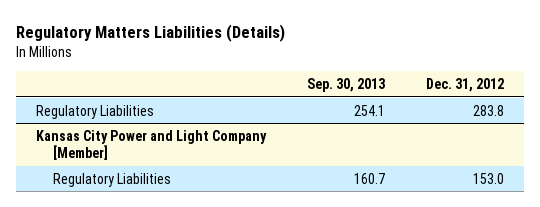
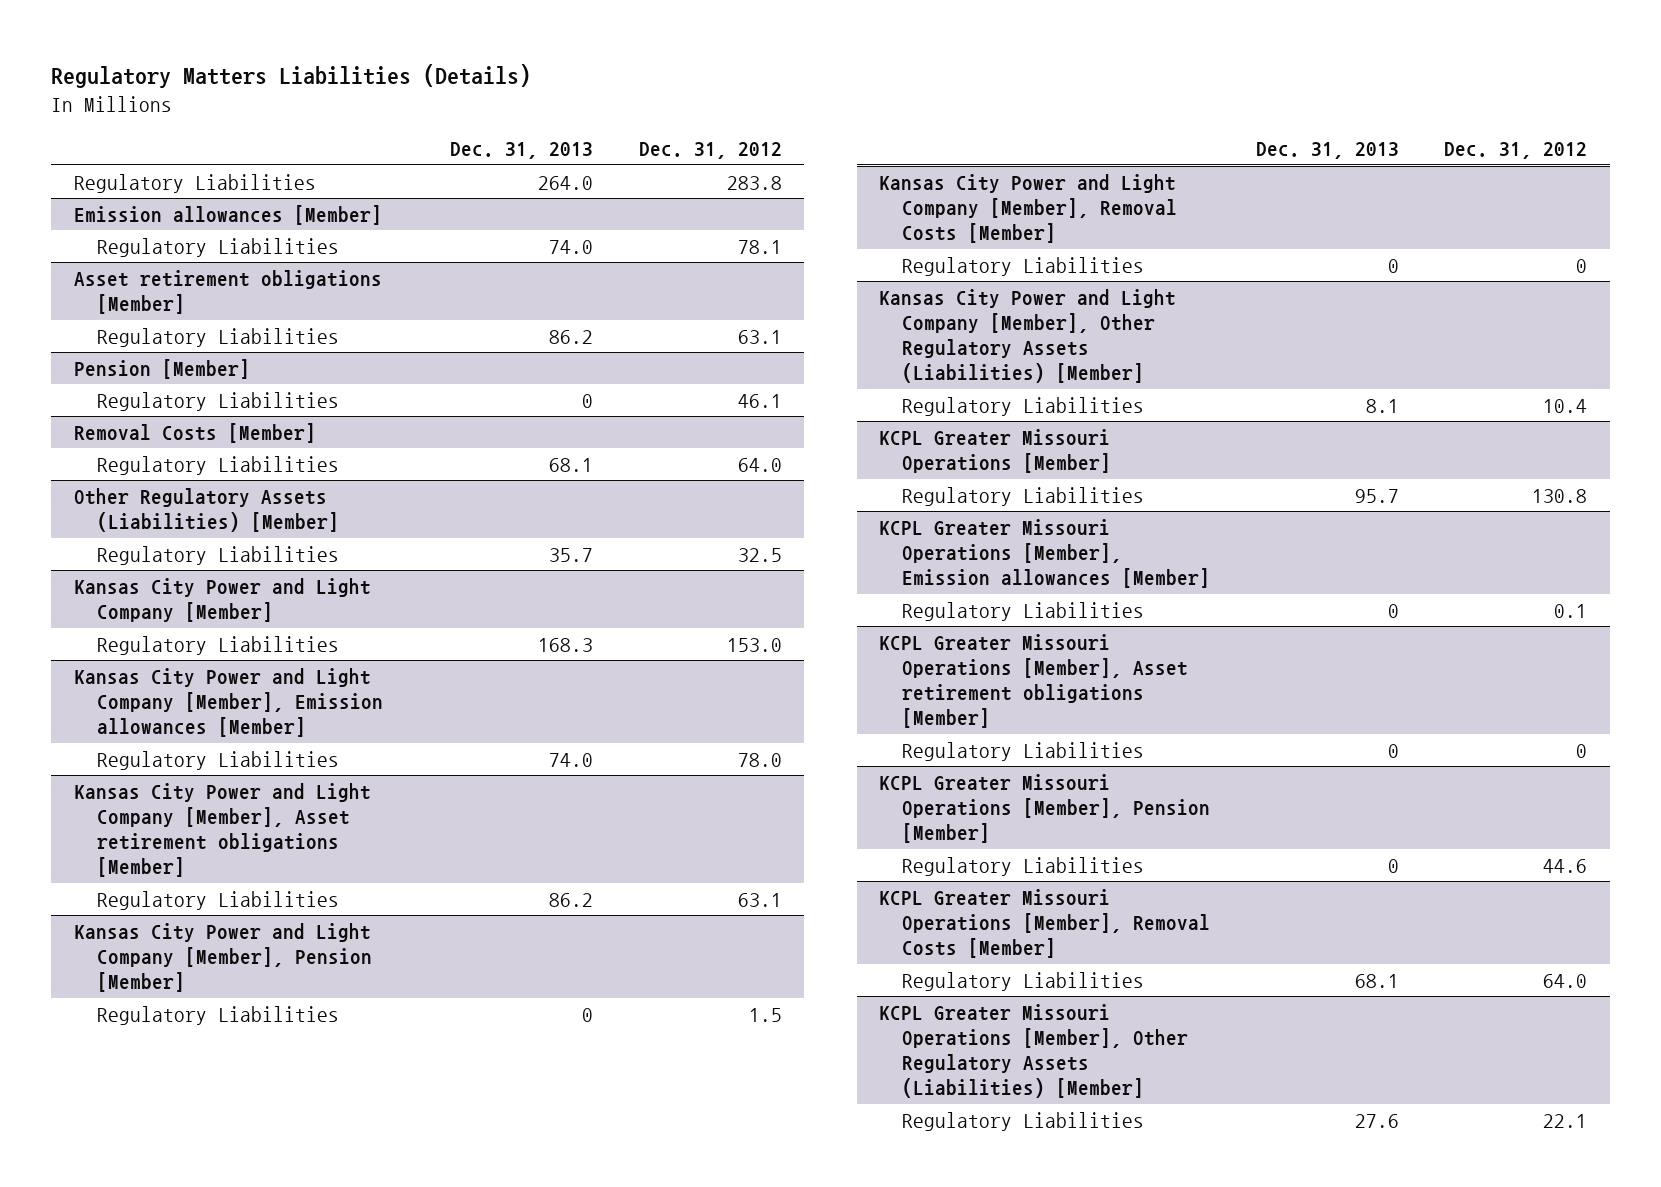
- | Sep. 30, 2013 | Dec. 31, 2012
+ | Dec. 31, 2013 | Dec. 31, 2012
+ Emission allowances [Member]
+ Regulatory Liabilities | 74.0 | 78.1
+ Asset retirement obligations [Member]
+ Regulatory Liabilities | 86.2 | 63.1
+ Pension [Member]
+ Regulatory Liabilities | 0 | 46.1
+ Removal Costs [Member]
+ Regulatory Liabilities | 68.1 | 64.0
+ Other Regulatory Assets (Liabilities) [Member]
+ Regulatory Liabilities | 35.7 | 32.5
+ Kansas City Power and Light Company [Member], Emission allowances [Member]
+ Regulatory Liabilities | 74.0 | 78.0
+ Kansas City Power and Light Company [Member], Asset retirement obligations [Member]
+ Regulatory Liabilities | 86.2 | 63.1
+ Kansas City Power and Light Company [Member], Pension [Member]
+ Regulatory Liabilities | 0 | 1.5
+ Kansas City Power and Light Company [Member], Removal Costs [Member]
+ Regulatory Liabilities | 0 | 0
+ Kansas City Power and Light Company [Member], Other Regulatory Assets (Liabilities) [Member]
+ Regulatory Liabilities | 8.1 | 10.4
+ KCPL Greater Missouri Operations [Member]
+ Regulatory Liabilities | 95.7 | 130.8
+ KCPL Greater Missouri Operations [Member], Emission allowances [Member]
+ Regulatory Liabilities | 0 | 0.1
+ KCPL Greater Missouri Operations [Member], Asset retirement obligations [Member]
+ Regulatory Liabilities | 0 | 0
+ KCPL Greater Missouri Operations [Member], Pension [Member]
+ Regulatory Liabilities | 0 | 44.6
+ KCPL Greater Missouri Operations [Member], Removal Costs [Member]
+ Regulatory Liabilities | 68.1 | 64.0
+ KCPL Greater Missouri Operations [Member], Other Regulatory Assets (Liabilities) [Member]
+ Regulatory Liabilities | 27.6 | 22.1

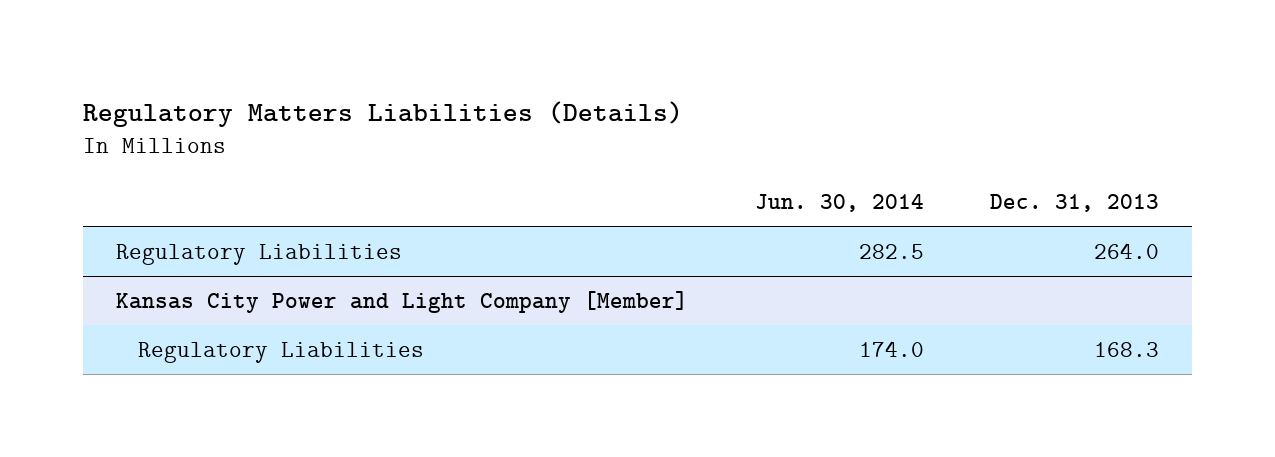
- | Dec. 31, 2013 | Dec. 31, 2012
+ | Jun. 30, 2014 | Dec. 31, 2013
- Emission allowances [Member]
- Regulatory Liabilities | 74.0 | 78.1
- Asset retirement obligations [Member]
- Regulatory Liabilities | 86.2 | 63.1
- Pension [Member]
- Regulatory Liabilities | 0 | 46.1
- Removal Costs [Member]
- Regulatory Liabilities | 68.1 | 64.0
- Other Regulatory Assets (Liabilities) [Member]
- Regulatory Liabilities | 35.7 | 32.5
- Kansas City Power and Light Company [Member], Emission allowances [Member]
- Regulatory Liabilities | 74.0 | 78.0
- Kansas City Power and Light Company [Member], Asset retirement obligations [Member]
- Regulatory Liabilities | 86.2 | 63.1
- Kansas City Power and Light Company [Member], Pension [Member]
- Regulatory Liabilities | 0 | 1.5
- Kansas City Power and Light Company [Member], Removal Costs [Member]
- Regulatory Liabilities | 0 | 0
- Kansas City Power and Light Company [Member], Other Regulatory Assets (Liabilities) [Member]
- Regulatory Liabilities | 8.1 | 10.4
- KCPL Greater Missouri Operations [Member]
- Regulatory Liabilities | 95.7 | 130.8
- KCPL Greater Missouri Operations [Member], Emission allowances [Member]
- Regulatory Liabilities | 0 | 0.1
- KCPL Greater Missouri Operations [Member], Asset retirement obligations [Member]
- Regulatory Liabilities | 0 | 0
- KCPL Greater Missouri Operations [Member], Pension [Member]
- Regulatory Liabilities | 0 | 44.6
- KCPL Greater Missouri Operations [Member], Removal Costs [Member]
- Regulatory Liabilities | 68.1 | 64.0
- KCPL Greater Missouri Operations [Member], Other Regulatory Assets (Liabilities) [Member]
- Regulatory Liabilities | 27.6 | 22.1

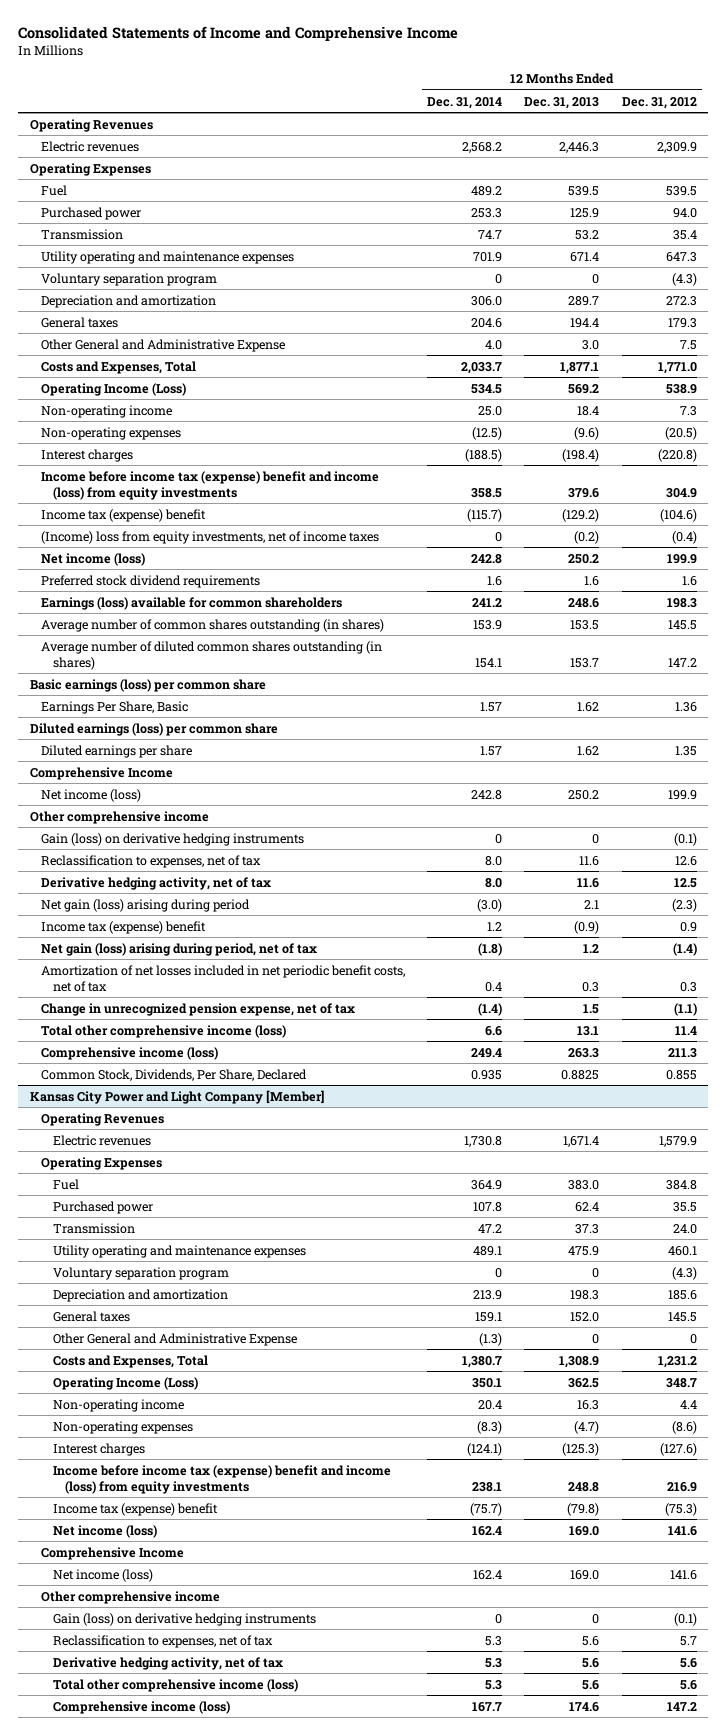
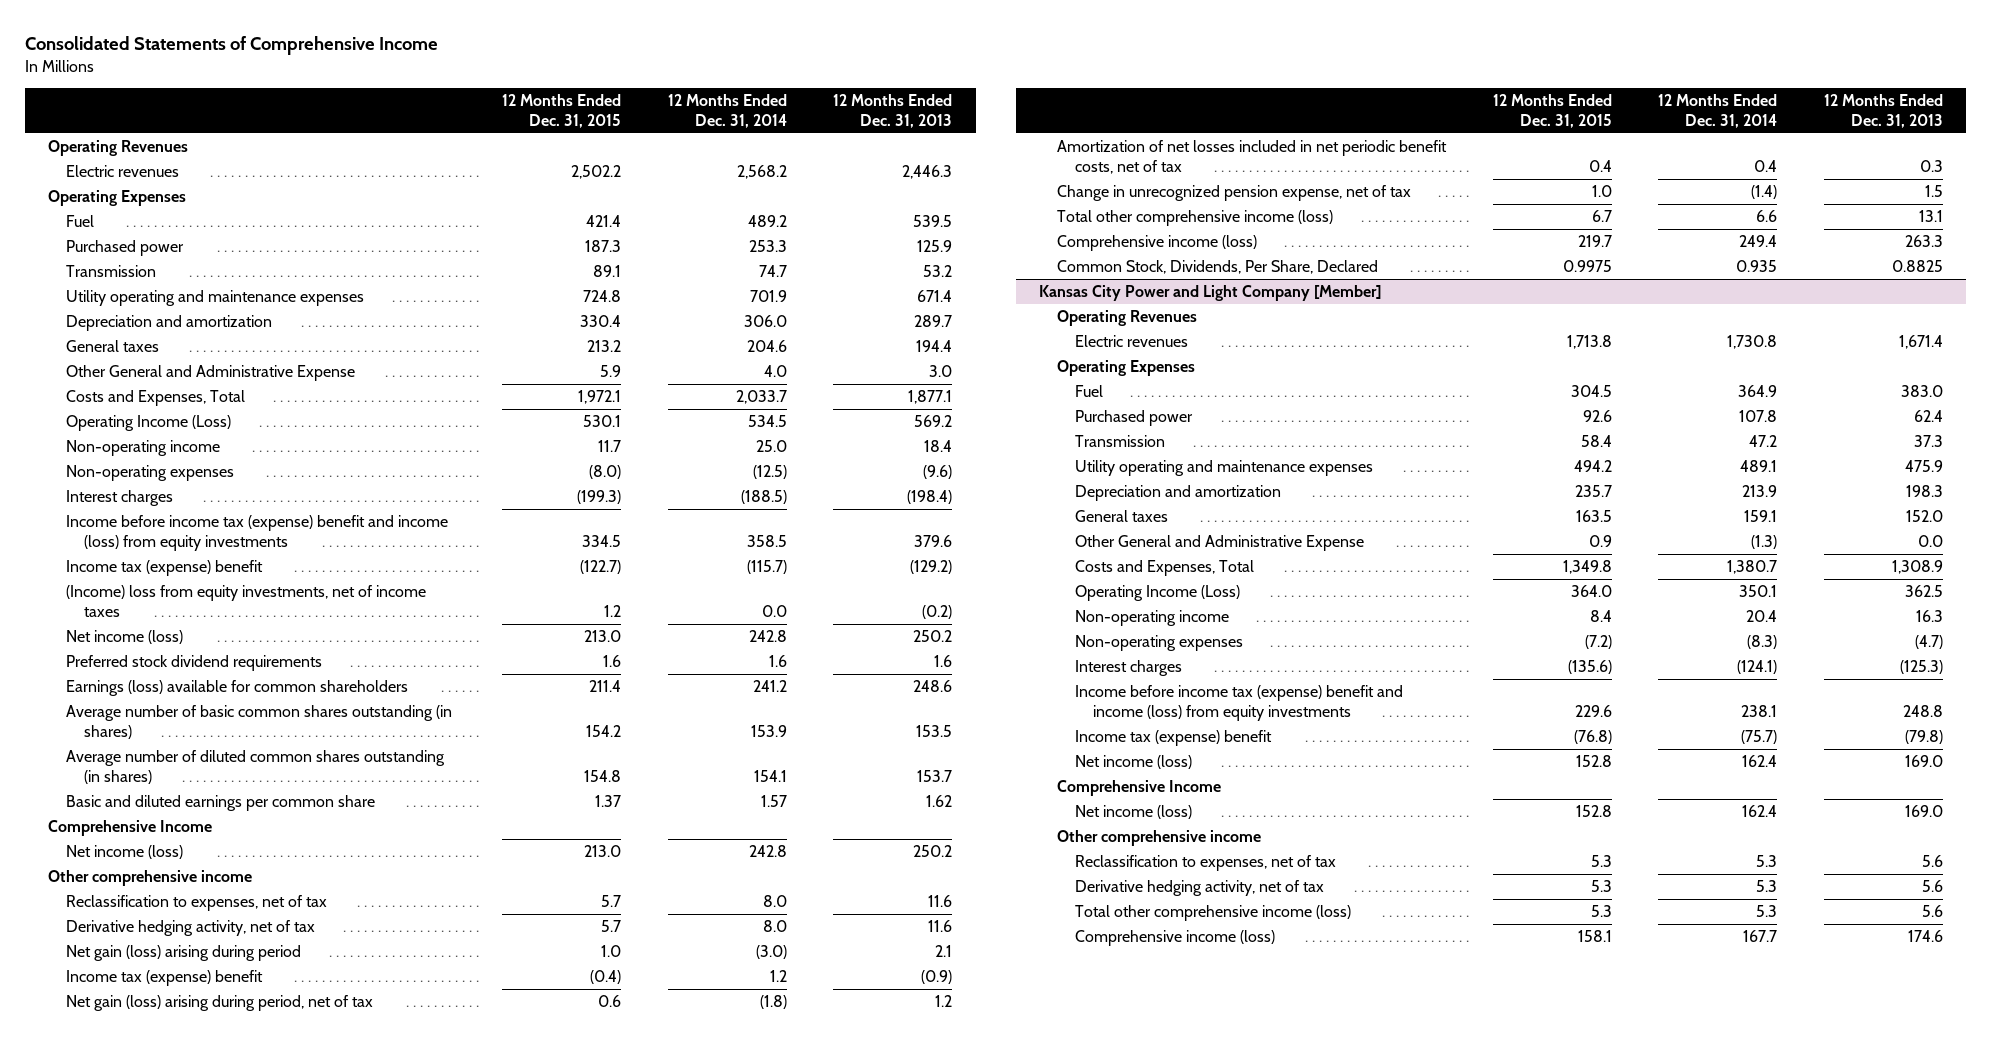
- Consolidated Statements of Income and Comprehensive Income
+ Consolidated Statements of Comprehensive Income
- | 12 Months Ended Dec. 31, 2014 | 12 Months Ended Dec. 31, 2013 | 12 Months Ended Dec. 31, 2012
+ | 12 Months Ended Dec. 31, 2015 | 12 Months Ended Dec. 31, 2014 | 12 Months Ended Dec. 31, 2013
- Voluntary separation program | 0 | 0 | (4.3)
- (Income) loss from equity investments, net of income taxes | 0 | (0.2) | (0.4)
+ (Income) loss from equity investments, net of income taxes | 1.2 | 0.0 | (0.2)
- Average number of common shares outstanding (in shares) | 153.9 | 153.5 | 145.5
+ Average number of basic common shares outstanding (in shares) | 154.2 | 153.9 | 153.5
- Basic earnings (loss) per common share
- Earnings Per Share, Basic | 1.57 | 1.62 | 1.36
- Diluted earnings (loss) per common share
- Diluted earnings per share | 1.57 | 1.62 | 1.35
+ Basic and diluted earnings per common share | 1.37 | 1.57 | 1.62
- Gain (loss) on derivative hedging instruments | 0 | 0 | (0.1)
@ Kansas City Power and Light Company [Member]
- Voluntary separation program | 0 | 0 | (4.3)
- Other General and Administrative Expense | (1.3) | 0 | 0
+ Other General and Administrative Expense | 0.9 | (1.3) | 0.0
- Gain (loss) on derivative hedging instruments | 0 | 0 | (0.1)

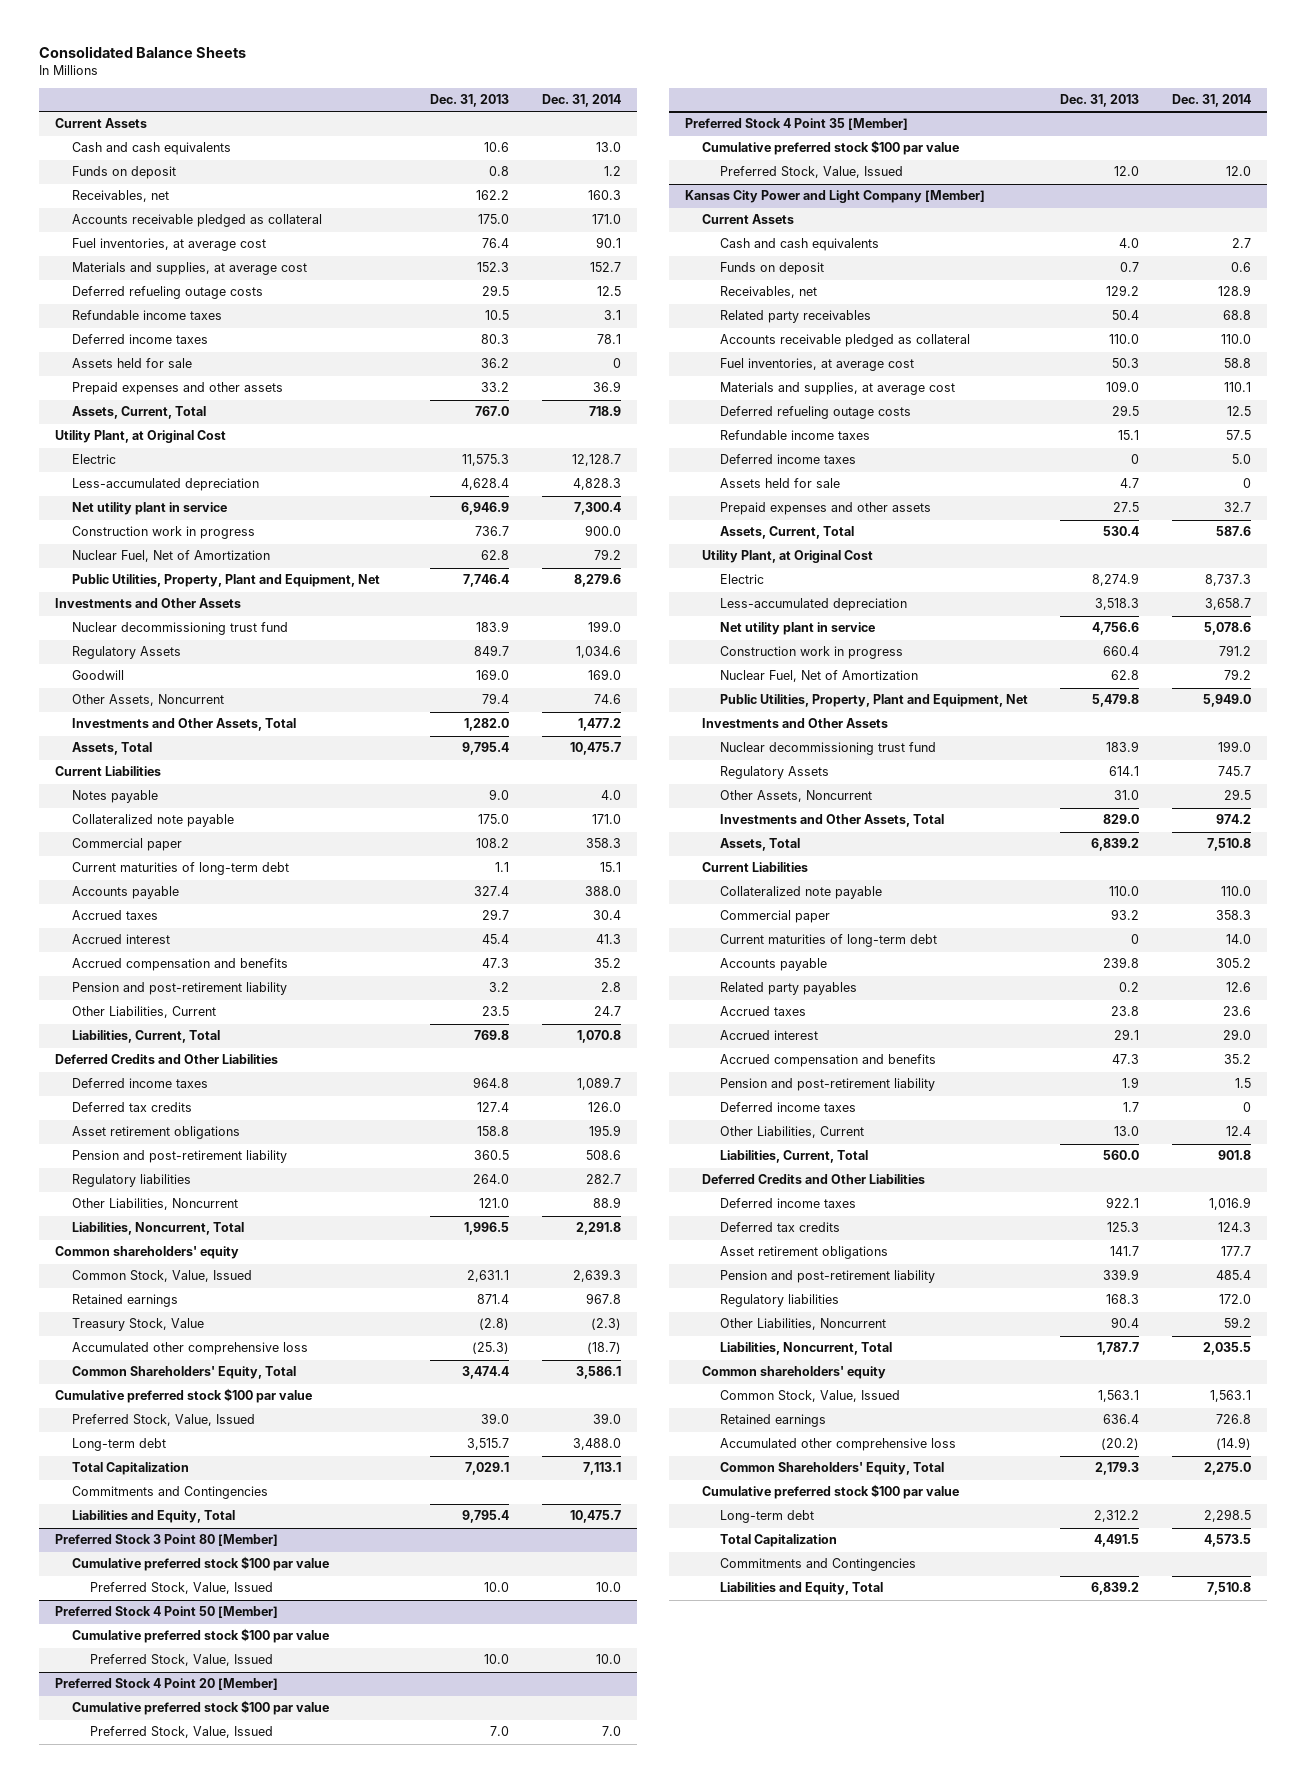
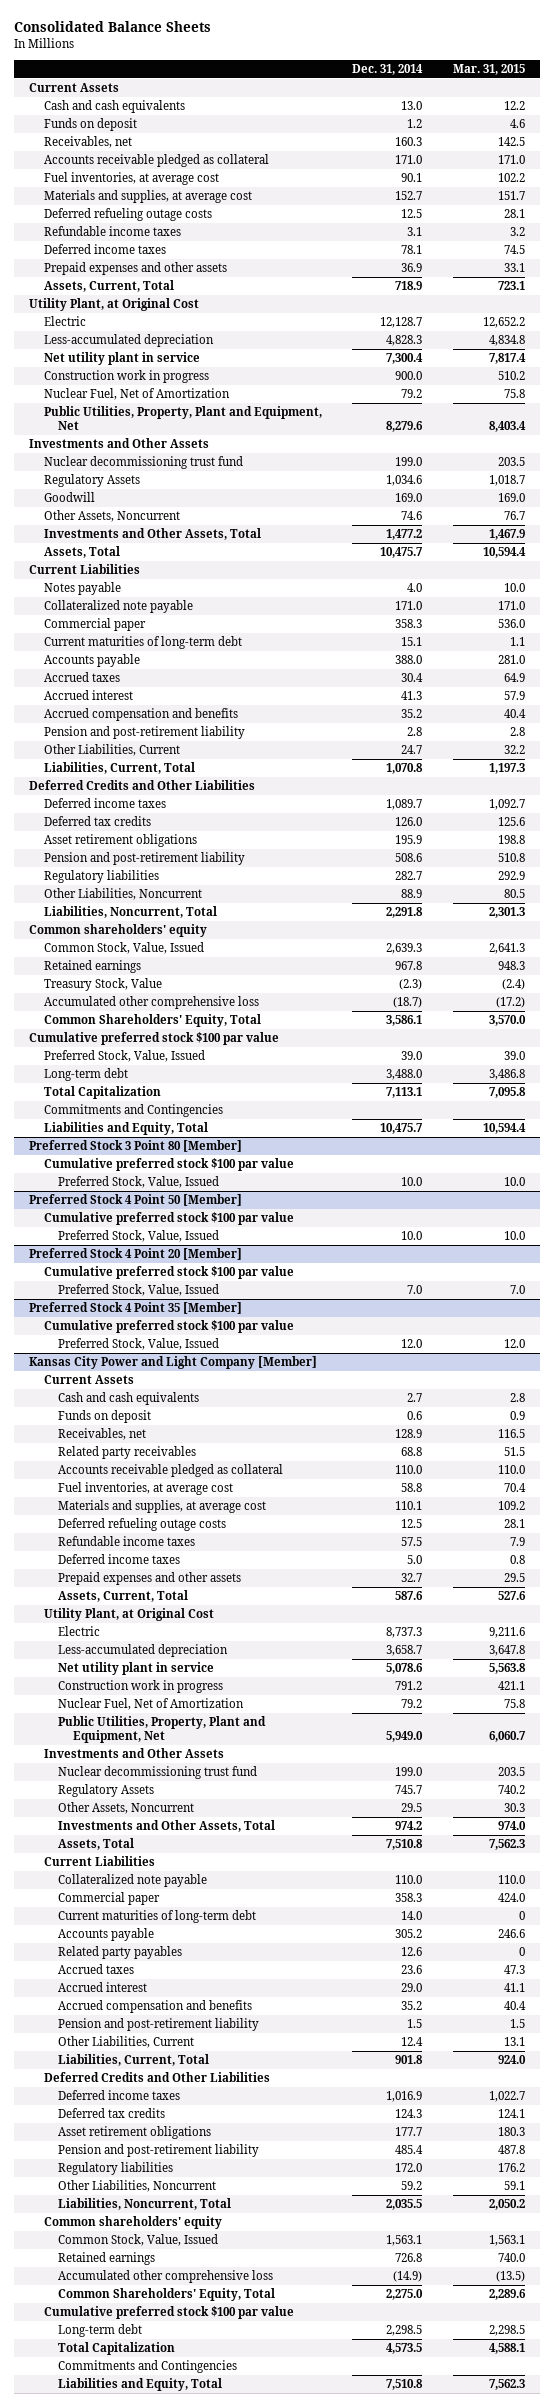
- | Dec. 31, 2013 | Dec. 31, 2014
+ | Dec. 31, 2014 | Mar. 31, 2015
- Assets held for sale | 36.2 | 0
@ Kansas City Power and Light Company [Member]
- Assets held for sale | 4.7 | 0
- Deferred income taxes | 1.7 | 0

